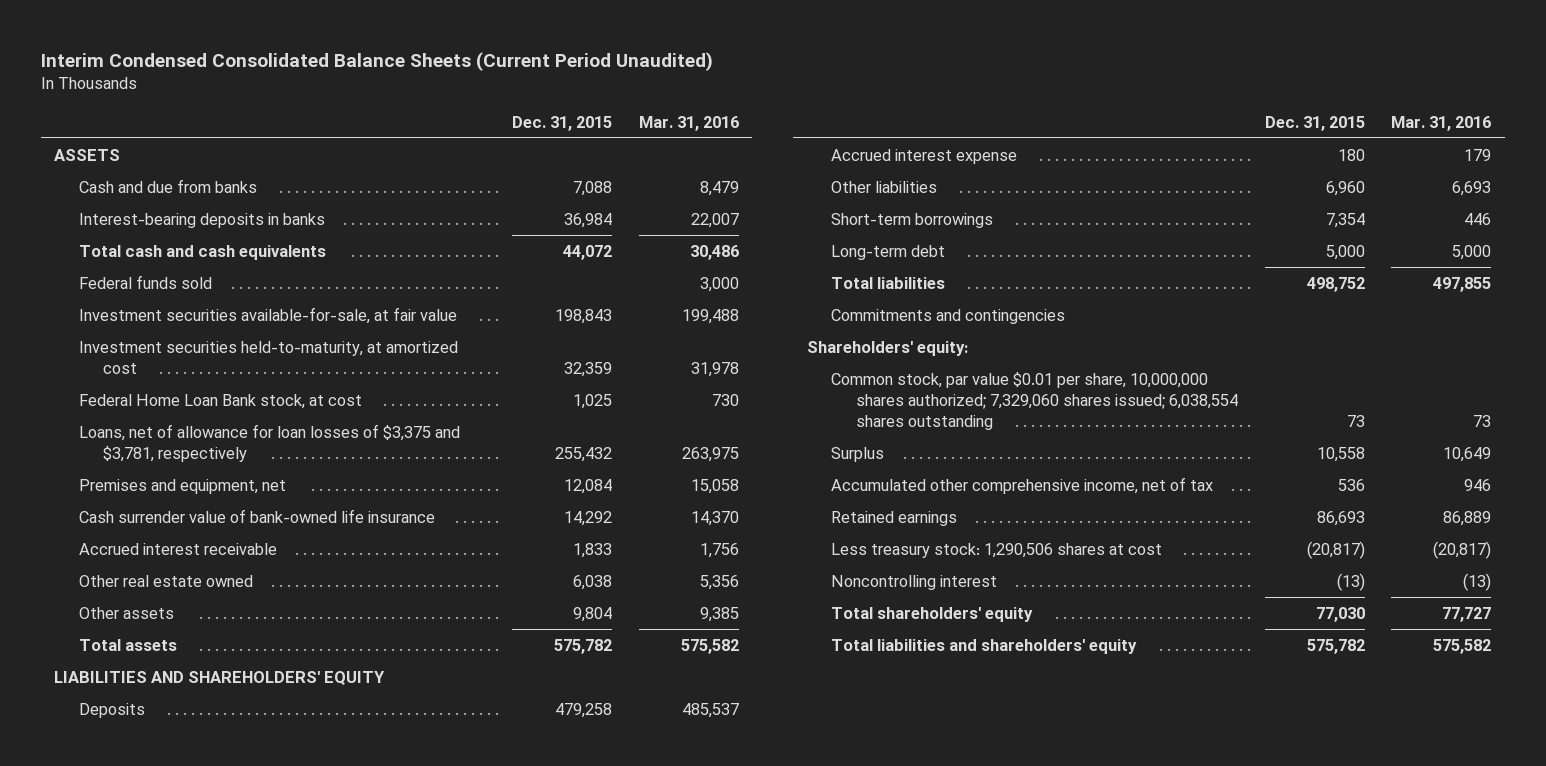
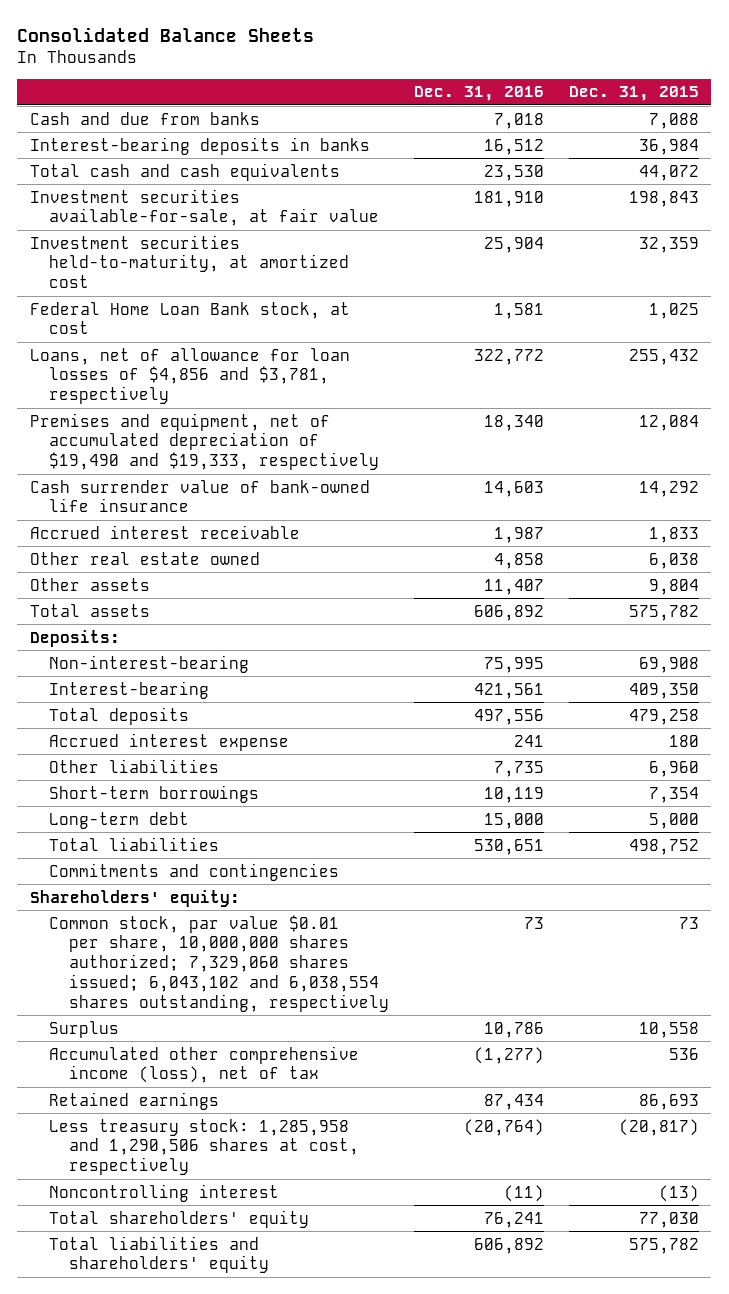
- Interim Condensed Consolidated Balance Sheets (Current Period Unaudited)
+ Consolidated Balance Sheets
- | Dec. 31, 2015 | Mar. 31, 2016
+ | Dec. 31, 2016 | Dec. 31, 2015
- ASSETS
- Federal funds sold | | 3,000
- Loans, net of allowance for loan losses of $3,375 and $3,781, respectively | 255,432 | 263,975
- Premises and equipment, net | 12,084 | 15,058
+ Loans, net of allowance for loan losses of $4,856 and $3,781, respectively | 322,772 | 255,432
+ Premises and equipment, net of accumulated depreciation of $19,490 and $19,333, respectively | 18,340 | 12,084
- LIABILITIES AND SHAREHOLDERS' EQUITY
- Deposits | 479,258 | 485,537
+ Deposits:
+ Non-interest-bearing | 75,995 | 69,908
+ Interest-bearing | 421,561 | 409,350
+ Total deposits | 497,556 | 479,258
- Common stock, par value $0.01 per share, 10,000,000 shares authorized; 7,329,060 shares issued; 6,038,554 shares outstanding | 73 | 73
+ Common stock, par value $0.01 per share, 10,000,000 shares authorized; 7,329,060 shares issued; 6,043,102 and 6,038,554 shares outstanding, respectively | 73 | 73
- Accumulated other comprehensive income, net of tax | 536 | 946
+ Accumulated other comprehensive income (loss), net of tax | (1,277) | 536
- Less treasury stock: 1,290,506 shares at cost | (20,817) | (20,817)
+ Less treasury stock: 1,285,958 and 1,290,506 shares at cost, respectively | (20,764) | (20,817)

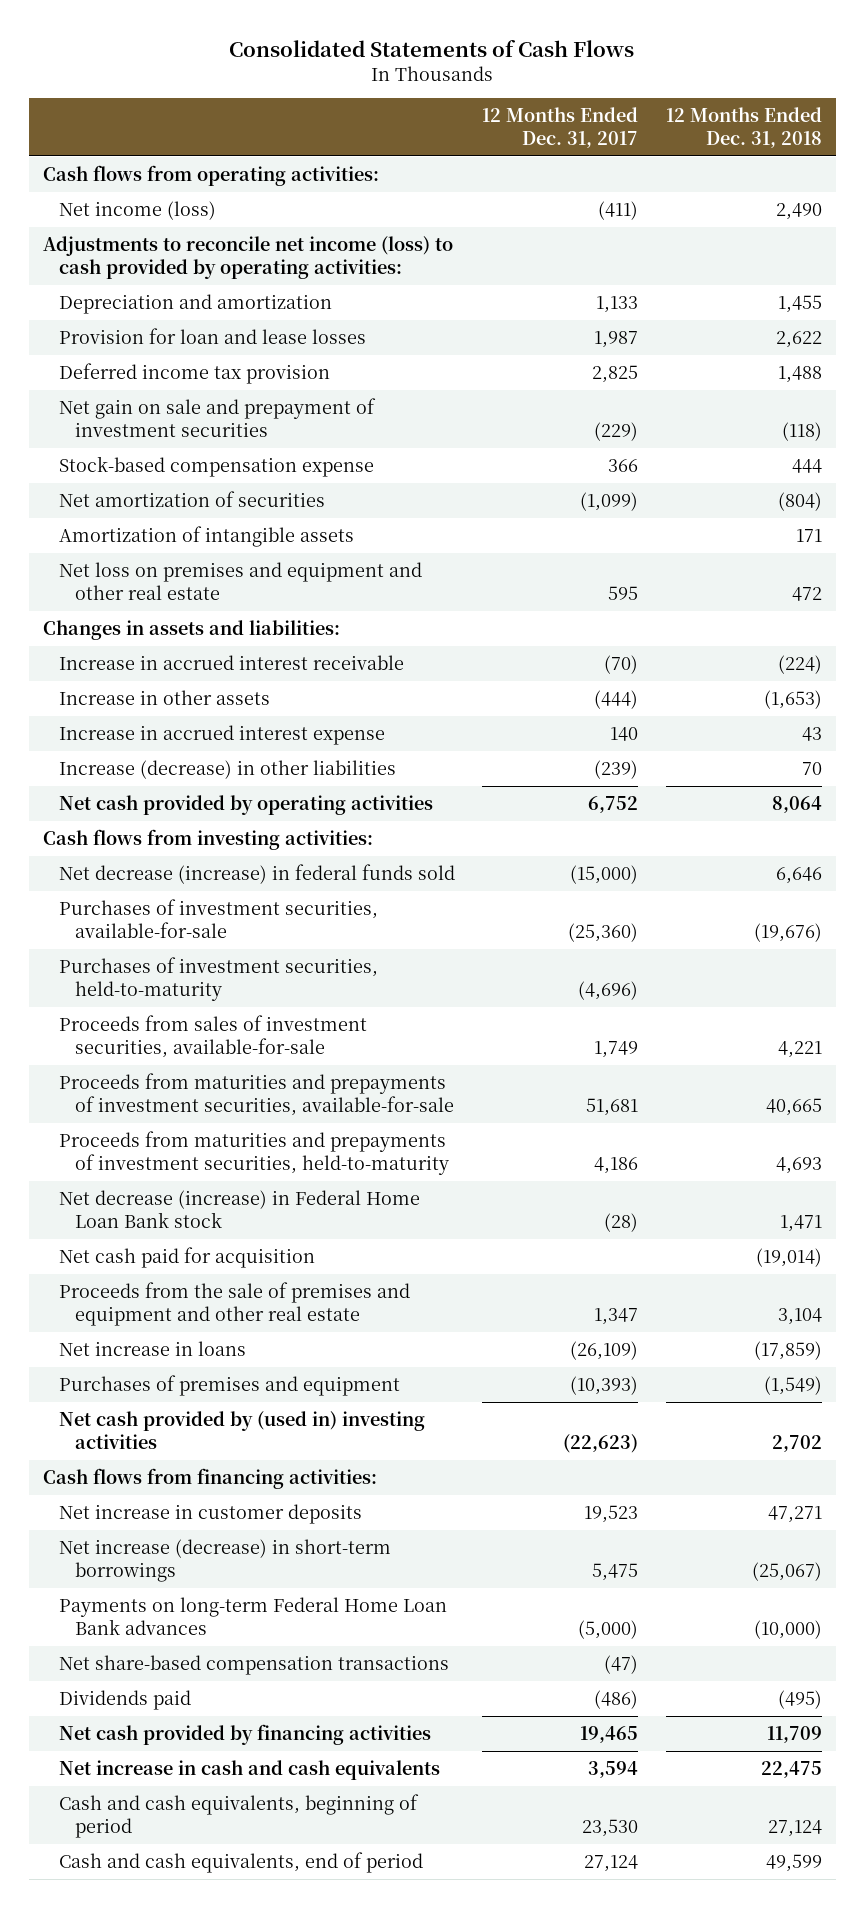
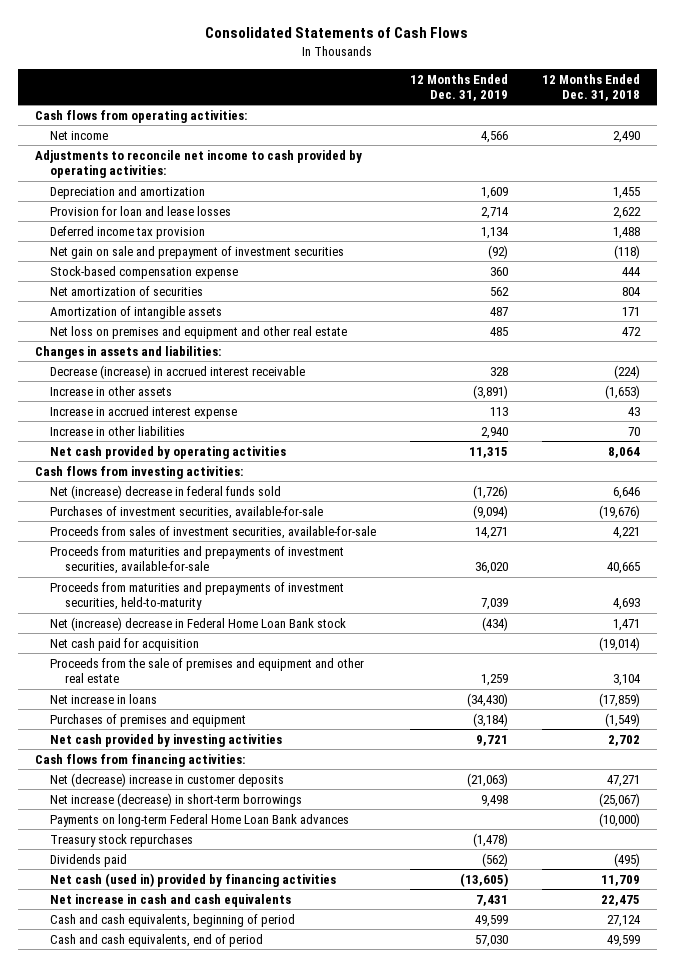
- | 12 Months Ended Dec. 31, 2017 | 12 Months Ended Dec. 31, 2018
+ | 12 Months Ended Dec. 31, 2019 | 12 Months Ended Dec. 31, 2018
- Net income (loss) | (411) | 2,490
- Adjustments to reconcile net income (loss) to cash provided by operating activities:
+ Net income | 4,566 | 2,490
+ Adjustments to reconcile net income to cash provided by operating activities:
- Net amortization of securities | (1,099) | (804)
+ Net amortization of securities | 562 | 804
- Increase in accrued interest receivable | (70) | (224)
+ Decrease (increase) in accrued interest receivable | 328 | (224)
- Increase (decrease) in other liabilities | (239) | 70
+ Increase in other liabilities | 2,940 | 70
- Net decrease (increase) in federal funds sold | (15,000) | 6,646
+ Net (increase) decrease in federal funds sold | (1,726) | 6,646
- Purchases of investment securities, held-to-maturity | (4,696) |
- Net decrease (increase) in Federal Home Loan Bank stock | (28) | 1,471
+ Net (increase) decrease in Federal Home Loan Bank stock | (434) | 1,471
- Net cash provided by (used in) investing activities | (22,623) | 2,702
+ Net cash provided by investing activities | 9,721 | 2,702
- Net increase in customer deposits | 19,523 | 47,271
+ Net (decrease) increase in customer deposits | (21,063) | 47,271
- Net share-based compensation transactions | (47) |
+ Treasury stock repurchases | (1,478) |
- Net cash provided by financing activities | 19,465 | 11,709
+ Net cash (used in) provided by financing activities | (13,605) | 11,709

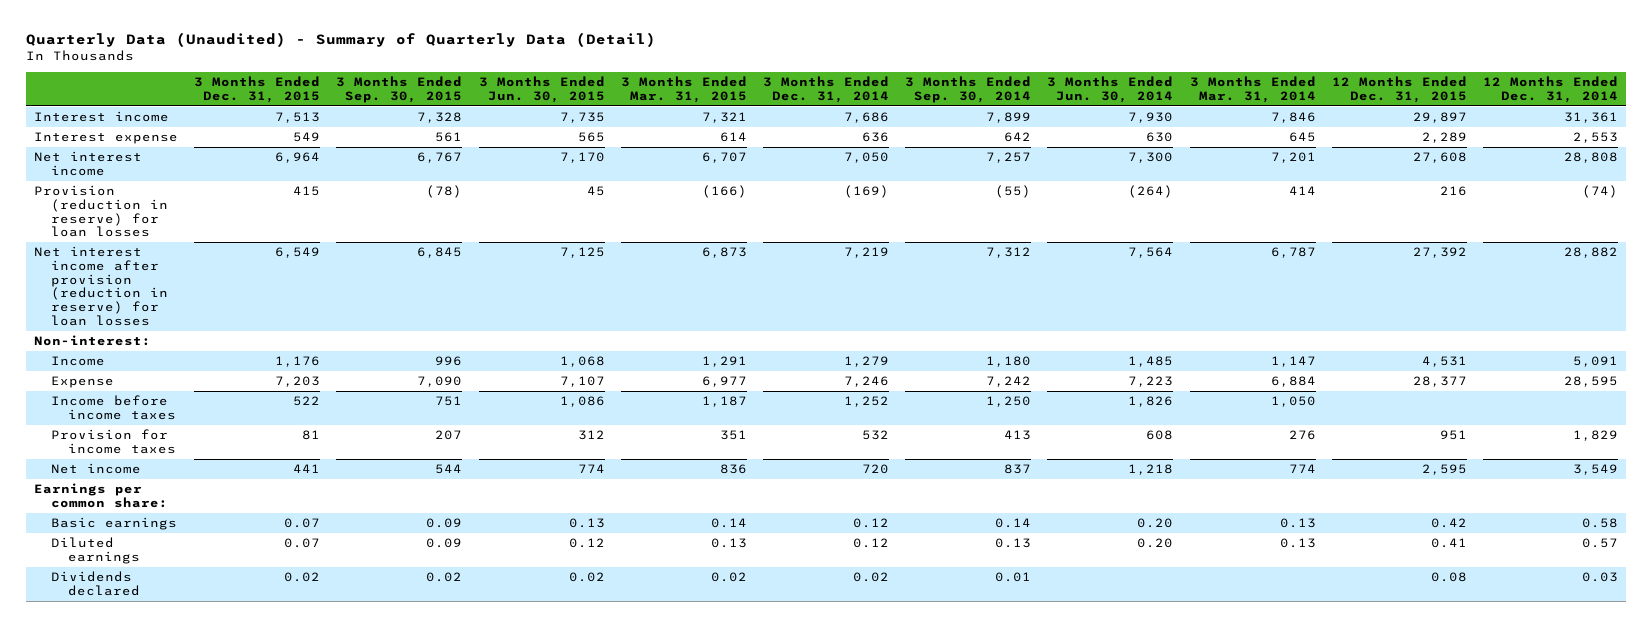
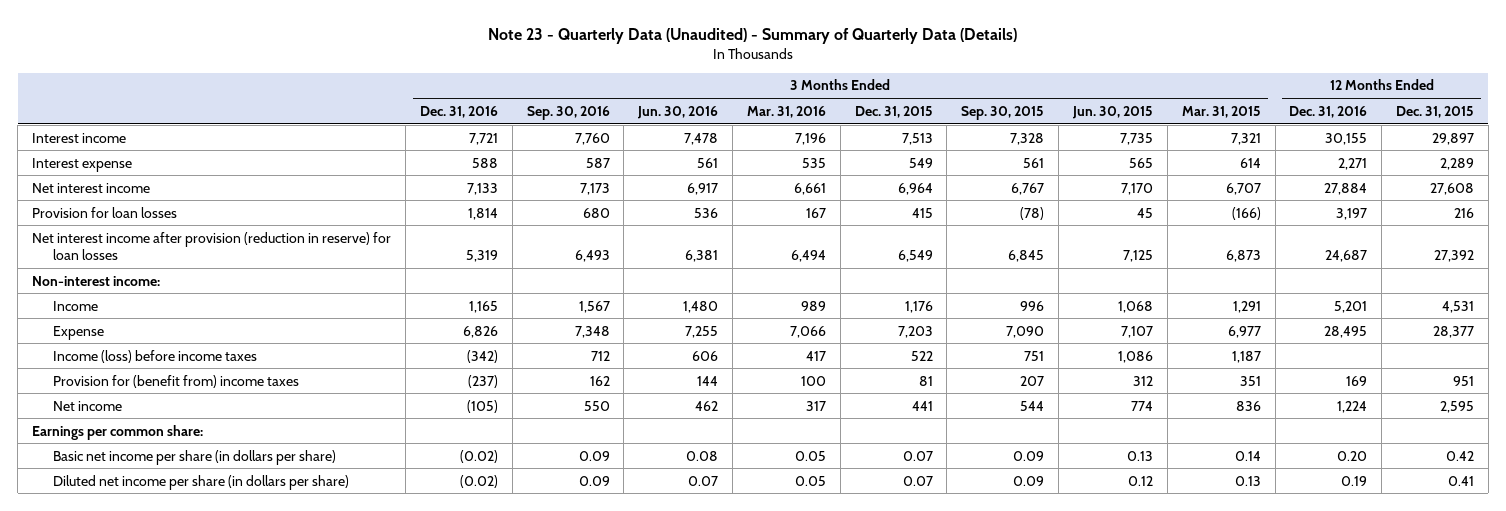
- Quarterly Data (Unaudited) - Summary of Quarterly Data (Detail)
+ Note 23 - Quarterly Data (Unaudited) - Summary of Quarterly Data (Details)
- | 3 Months Ended Dec. 31, 2015 | 3 Months Ended Sep. 30, 2015 | 3 Months Ended Jun. 30, 2015 | 3 Months Ended Mar. 31, 2015 | 3 Months Ended Dec. 31, 2014 | 3 Months Ended Sep. 30, 2014 | 3 Months Ended Jun. 30, 2014 | 3 Months Ended Mar. 31, 2014 | 12 Months Ended Dec. 31, 2015 | 12 Months Ended Dec. 31, 2014
+ | 3 Months Ended Dec. 31, 2016 | 3 Months Ended Sep. 30, 2016 | 3 Months Ended Jun. 30, 2016 | 3 Months Ended Mar. 31, 2016 | 3 Months Ended Dec. 31, 2015 | 3 Months Ended Sep. 30, 2015 | 3 Months Ended Jun. 30, 2015 | 3 Months Ended Mar. 31, 2015 | 12 Months Ended Dec. 31, 2016 | 12 Months Ended Dec. 31, 2015
- Provision (reduction in reserve) for loan losses | 415 | (78) | 45 | (166) | (169) | (55) | (264) | 414 | 216 | (74)
+ Provision for loan losses | 1,814 | 680 | 536 | 167 | 415 | (78) | 45 | (166) | 3,197 | 216
- Non-interest:
+ Non-interest income:
- Income before income taxes | 522 | 751 | 1,086 | 1,187 | 1,252 | 1,250 | 1,826 | 1,050 | |
- Provision for income taxes | 81 | 207 | 312 | 351 | 532 | 413 | 608 | 276 | 951 | 1,829
+ Income (loss) before income taxes | (342) | 712 | 606 | 417 | 522 | 751 | 1,086 | 1,187 | |
+ Provision for (benefit from) income taxes | (237) | 162 | 144 | 100 | 81 | 207 | 312 | 351 | 169 | 951
- Basic earnings | 0.07 | 0.09 | 0.13 | 0.14 | 0.12 | 0.14 | 0.20 | 0.13 | 0.42 | 0.58
- Diluted earnings | 0.07 | 0.09 | 0.12 | 0.13 | 0.12 | 0.13 | 0.20 | 0.13 | 0.41 | 0.57
- Dividends declared | 0.02 | 0.02 | 0.02 | 0.02 | 0.02 | 0.01 | | | 0.08 | 0.03
+ Basic net income per share (in dollars per share) | (0.02) | 0.09 | 0.08 | 0.05 | 0.07 | 0.09 | 0.13 | 0.14 | 0.20 | 0.42
+ Diluted net income per share (in dollars per share) | (0.02) | 0.09 | 0.07 | 0.05 | 0.07 | 0.09 | 0.12 | 0.13 | 0.19 | 0.41

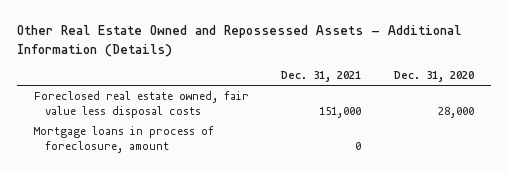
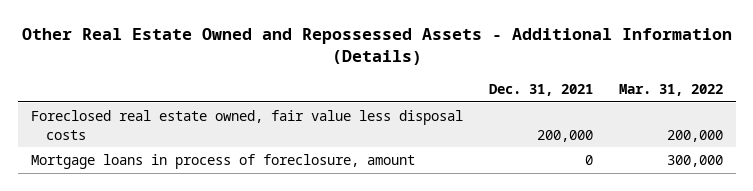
- | Dec. 31, 2021 | Dec. 31, 2020
+ | Dec. 31, 2021 | Mar. 31, 2022
- Foreclosed real estate owned, fair value less disposal costs | 151,000 | 28,000
+ Foreclosed real estate owned, fair value less disposal costs | 200,000 | 200,000

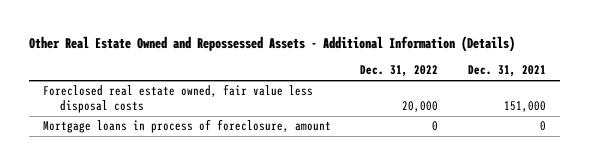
- | Dec. 31, 2021 | Mar. 31, 2022
+ | Dec. 31, 2022 | Dec. 31, 2021
- Foreclosed real estate owned, fair value less disposal costs | 200,000 | 200,000
+ Foreclosed real estate owned, fair value less disposal costs | 20,000 | 151,000

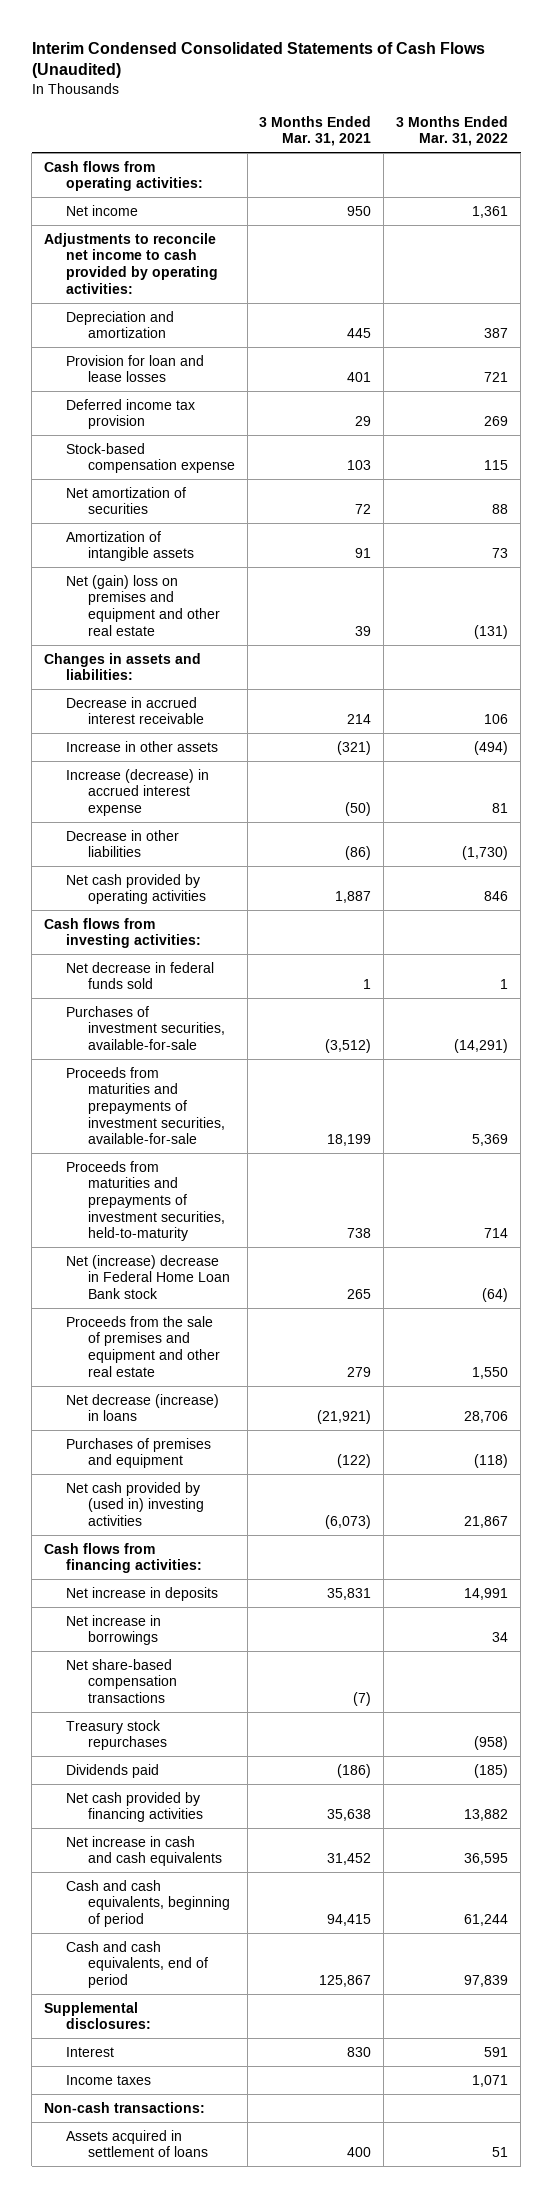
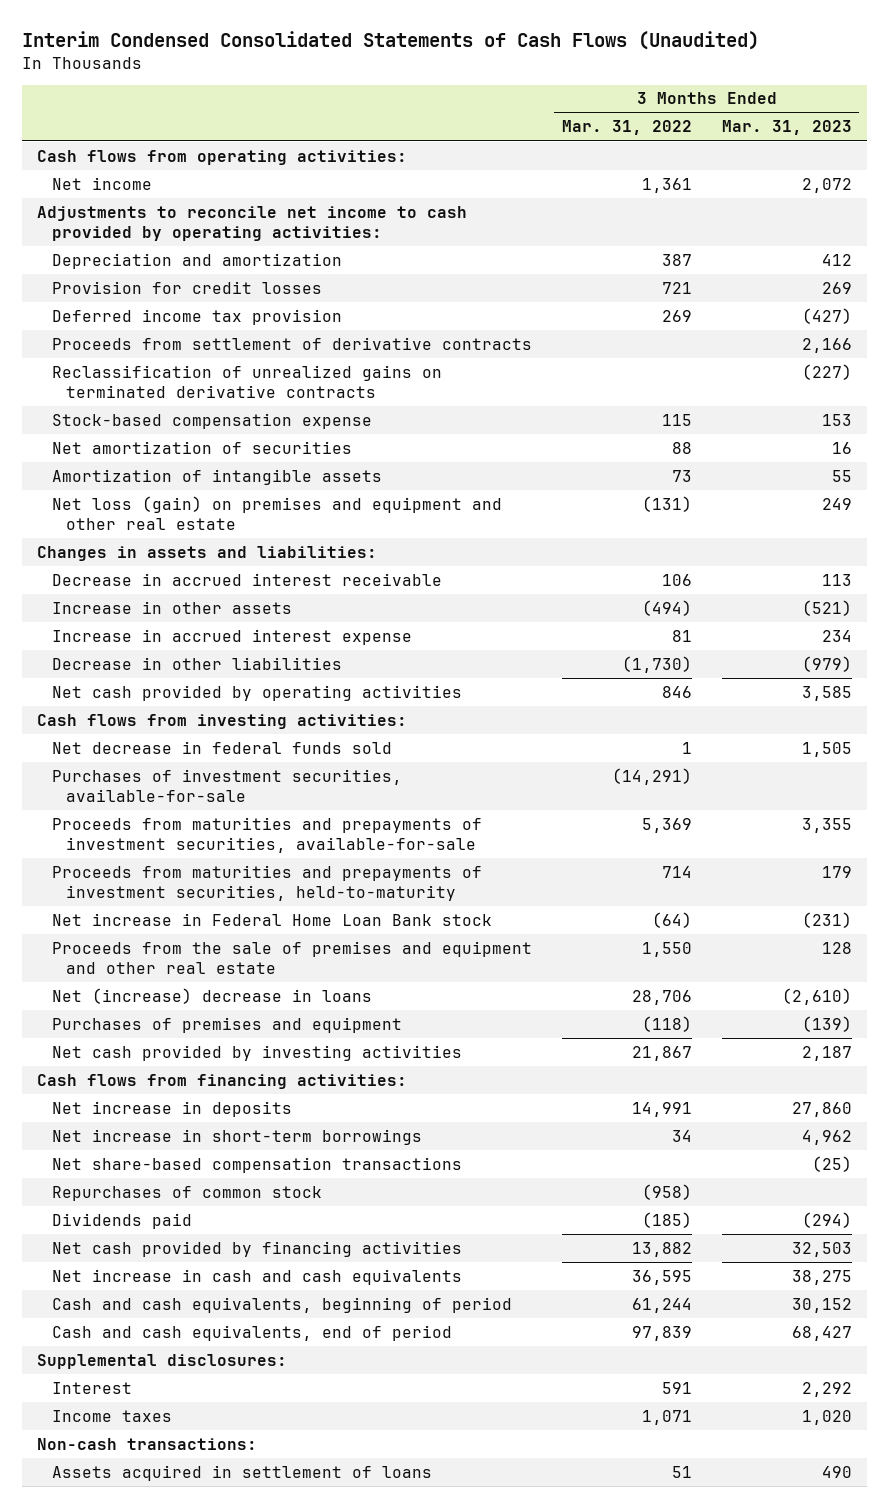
- | 3 Months Ended Mar. 31, 2021 | 3 Months Ended Mar. 31, 2022
+ | 3 Months Ended Mar. 31, 2022 | 3 Months Ended Mar. 31, 2023
- Provision for loan and lease losses | 401 | 721
+ Provision for credit losses | 721 | 269
+ Proceeds from settlement of derivative contracts | | 2,166
+ Reclassification of unrealized gains on terminated derivative contracts | | (227)
- Net (gain) loss on premises and equipment and other real estate | 39 | (131)
+ Net loss (gain) on premises and equipment and other real estate | (131) | 249
- Increase (decrease) in accrued interest expense | (50) | 81
+ Increase in accrued interest expense | 81 | 234
- Net (increase) decrease in Federal Home Loan Bank stock | 265 | (64)
+ Net increase in Federal Home Loan Bank stock | (64) | (231)
- Net decrease (increase) in loans | (21,921) | 28,706
+ Net (increase) decrease in loans | 28,706 | (2,610)
- Net cash provided by (used in) investing activities | (6,073) | 21,867
+ Net cash provided by investing activities | 21,867 | 2,187
- Net increase in borrowings | | 34
+ Net increase in short-term borrowings | 34 | 4,962
- Treasury stock repurchases | | (958)
+ Repurchases of common stock | (958) |

